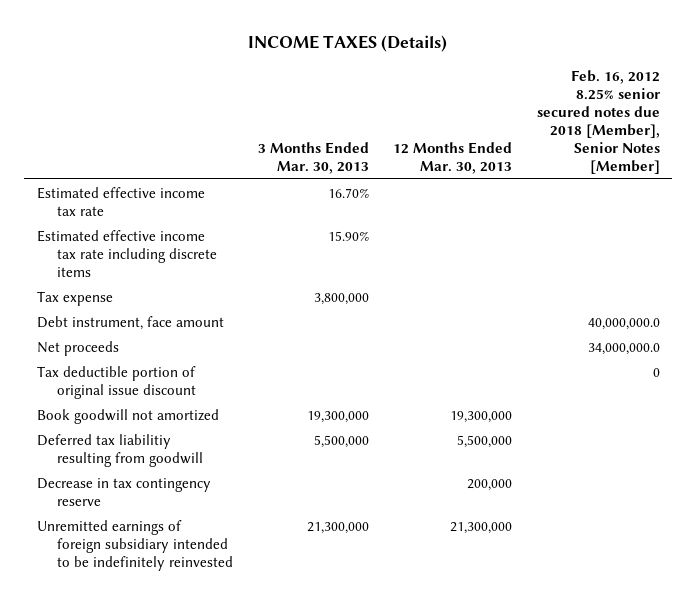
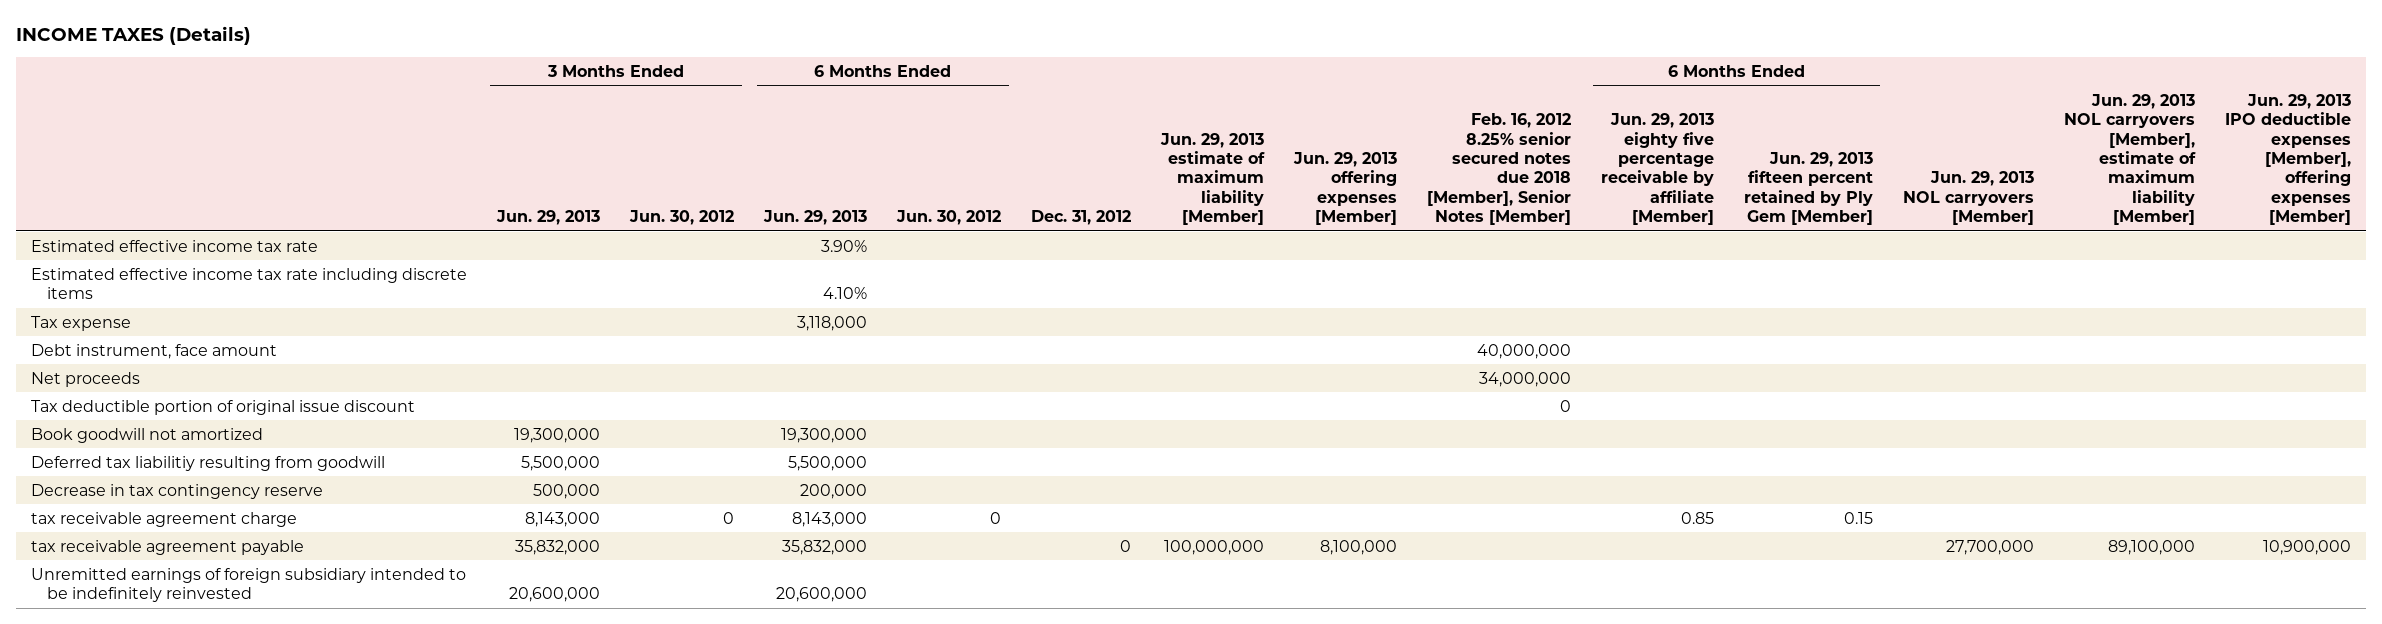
- | 3 Months Ended Mar. 30, 2013 | 12 Months Ended Mar. 30, 2013 | Feb. 16, 2012 8.25% senior secured notes due 2018 [Member], Senior Notes [Member]
+ | 3 Months Ended Jun. 29, 2013 | 3 Months Ended Jun. 30, 2012 | 6 Months Ended Jun. 29, 2013 | 6 Months Ended Jun. 30, 2012 | Dec. 31, 2012 | Jun. 29, 2013 estimate of maximum liability [Member] | Jun. 29, 2013 offering expenses [Member] | Feb. 16, 2012 8.25% senior secured notes due 2018 [Member], Senior Notes [Member] | 6 Months Ended Jun. 29, 2013 eighty five percentage receivable by affiliate [Member] | 6 Months Ended Jun. 29, 2013 fifteen percent retained by Ply Gem [Member] | Jun. 29, 2013 NOL carryovers [Member] | Jun. 29, 2013 NOL carryovers [Member], estimate of maximum liability [Member] | Jun. 29, 2013 IPO deductible expenses [Member], offering expenses [Member]
- Debt instrument, face amount | | | 40,000,000.0
- Net proceeds | | | 34,000,000.0
+ Debt instrument, face amount | | | | | | | | 40,000,000 | | | | |
+ Net proceeds | | | | | | | | 34,000,000 | | | | |
+ tax receivable agreement charge | 8,143,000 | 0 | 8,143,000 | 0 | | | | | 0.85 | 0.15 | | |
+ tax receivable agreement payable | 35,832,000 | | 35,832,000 | | 0 | 100,000,000 | 8,100,000 | | | | 27,700,000 | 89,100,000 | 10,900,000

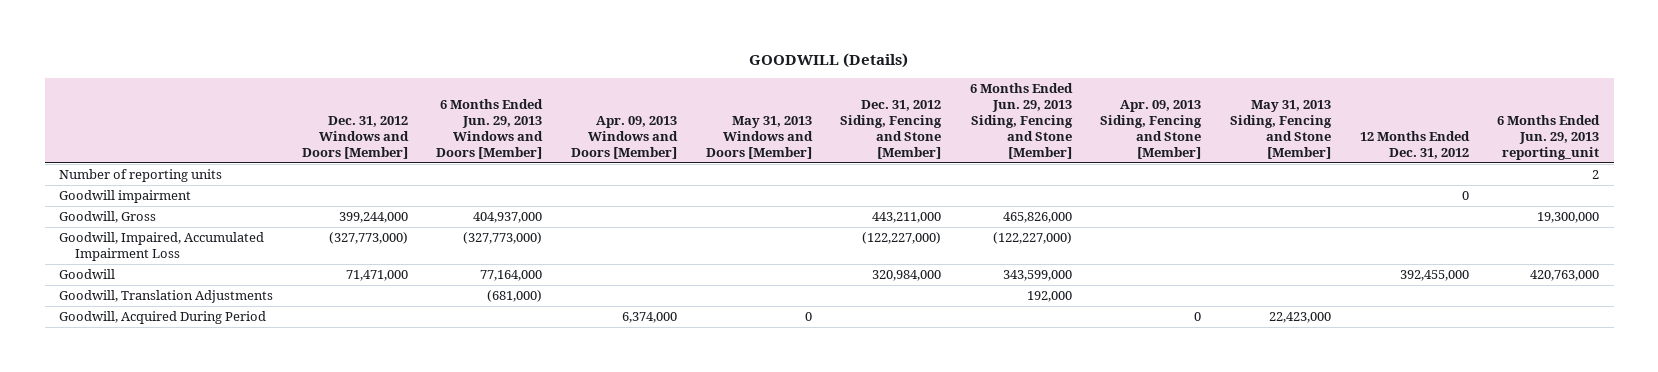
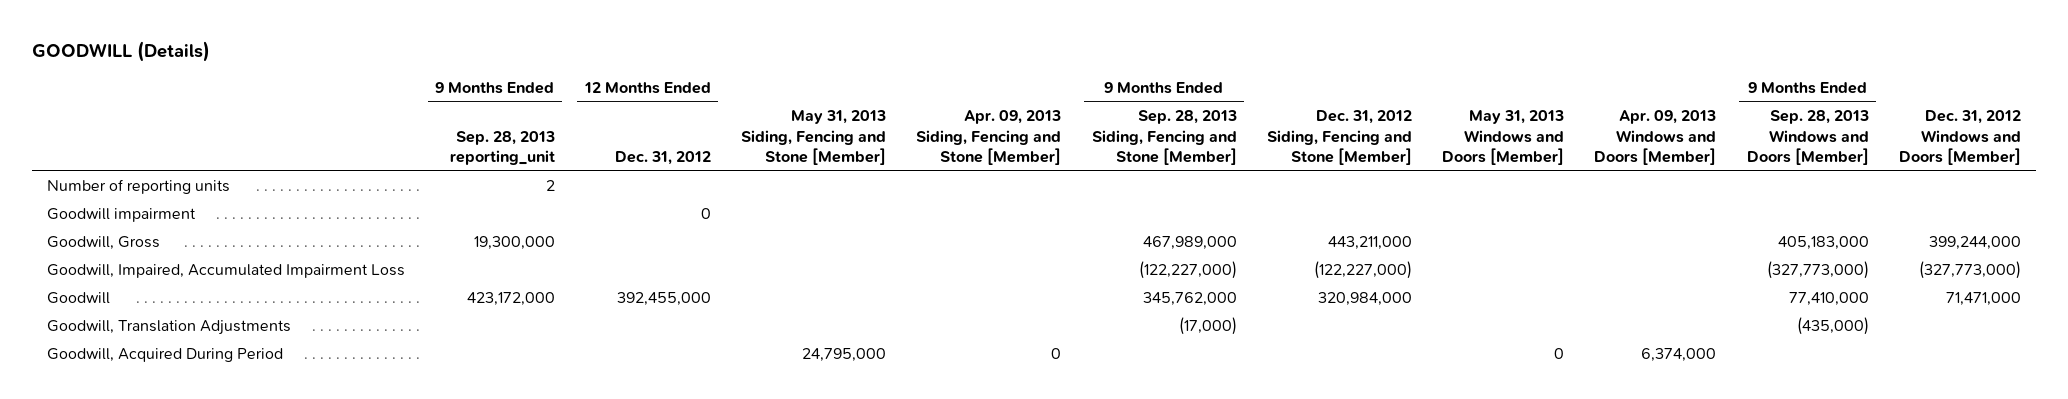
- | Dec. 31, 2012 Windows and Doors [Member] | 6 Months Ended Jun. 29, 2013 Windows and Doors [Member] | Apr. 09, 2013 Windows and Doors [Member] | May 31, 2013 Windows and Doors [Member] | Dec. 31, 2012 Siding, Fencing and Stone [Member] | 6 Months Ended Jun. 29, 2013 Siding, Fencing and Stone [Member] | Apr. 09, 2013 Siding, Fencing and Stone [Member] | May 31, 2013 Siding, Fencing and Stone [Member] | 12 Months Ended Dec. 31, 2012 | 6 Months Ended Jun. 29, 2013 reporting_unit
+ | 9 Months Ended Sep. 28, 2013 reporting_unit | 12 Months Ended Dec. 31, 2012 | May 31, 2013 Siding, Fencing and Stone [Member] | Apr. 09, 2013 Siding, Fencing and Stone [Member] | 9 Months Ended Sep. 28, 2013 Siding, Fencing and Stone [Member] | Dec. 31, 2012 Siding, Fencing and Stone [Member] | May 31, 2013 Windows and Doors [Member] | Apr. 09, 2013 Windows and Doors [Member] | 9 Months Ended Sep. 28, 2013 Windows and Doors [Member] | Dec. 31, 2012 Windows and Doors [Member]
- Goodwill, Acquired During Period | | | 6,374,000 | 0 | | | 0 | 22,423,000 | |
+ Goodwill, Acquired During Period | | | 24,795,000 | 0 | | | 0 | 6,374,000 | |

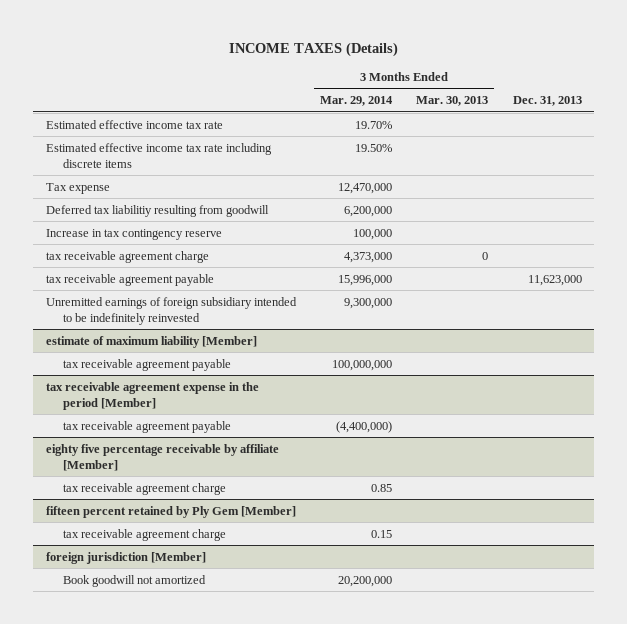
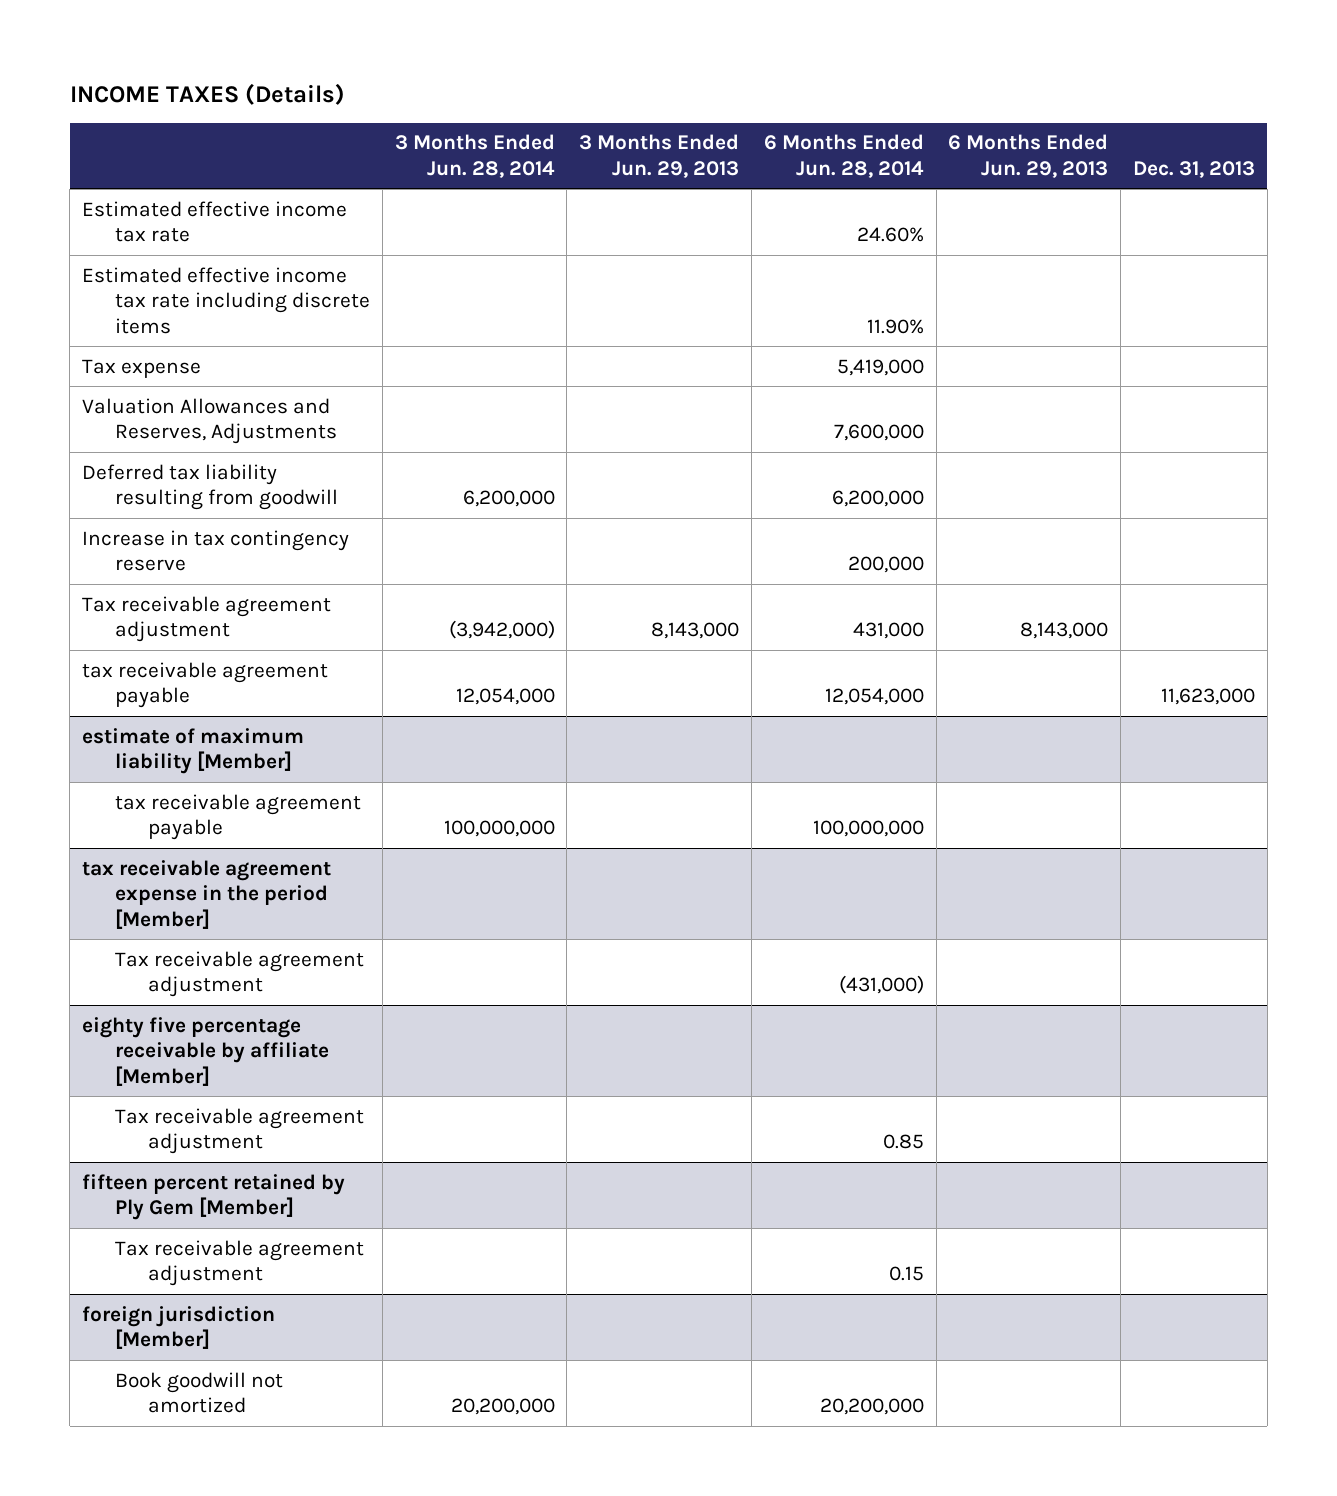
- | 3 Months Ended Mar. 29, 2014 | 3 Months Ended Mar. 30, 2013 | Dec. 31, 2013
+ | 3 Months Ended Jun. 28, 2014 | 3 Months Ended Jun. 29, 2013 | 6 Months Ended Jun. 28, 2014 | 6 Months Ended Jun. 29, 2013 | Dec. 31, 2013
- Deferred tax liabilitiy resulting from goodwill | 6,200,000 | |
+ Valuation Allowances and Reserves, Adjustments | | | 7,600,000 | |
+ Deferred tax liability resulting from goodwill | 6,200,000 | | 6,200,000 | |
- tax receivable agreement charge | 4,373,000 | 0 |
+ Tax receivable agreement adjustment | (3,942,000) | 8,143,000 | 431,000 | 8,143,000 |
- Unremitted earnings of foreign subsidiary intended to be indefinitely reinvested | 9,300,000 | |
@ tax receivable agreement expense in the period [Member]
- tax receivable agreement payable | (4,400,000) | |
+ Tax receivable agreement adjustment | | | (431,000) | |
@ eighty five percentage receivable by affiliate [Member]
- tax receivable agreement charge | 0.85 | |
+ Tax receivable agreement adjustment | | | 0.85 | |
@ fifteen percent retained by Ply Gem [Member]
- tax receivable agreement charge | 0.15 | |
+ Tax receivable agreement adjustment | | | 0.15 | |

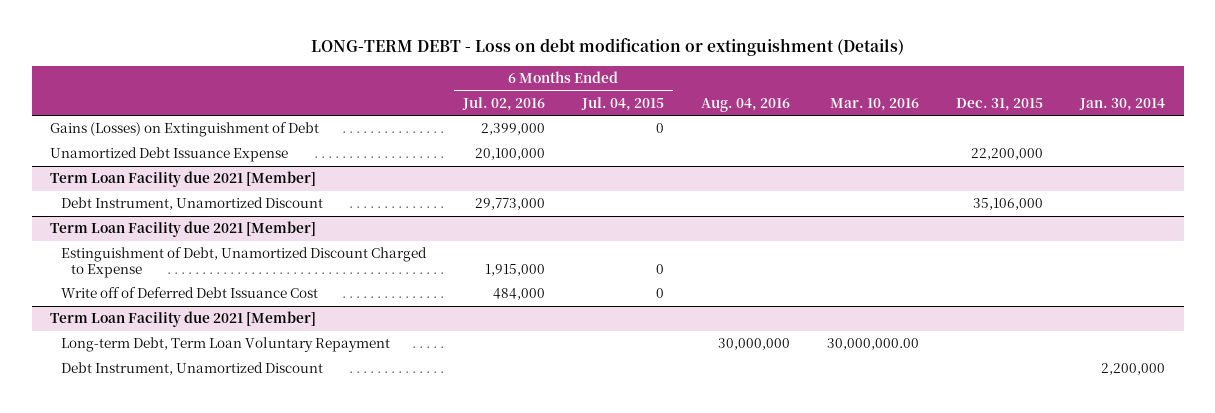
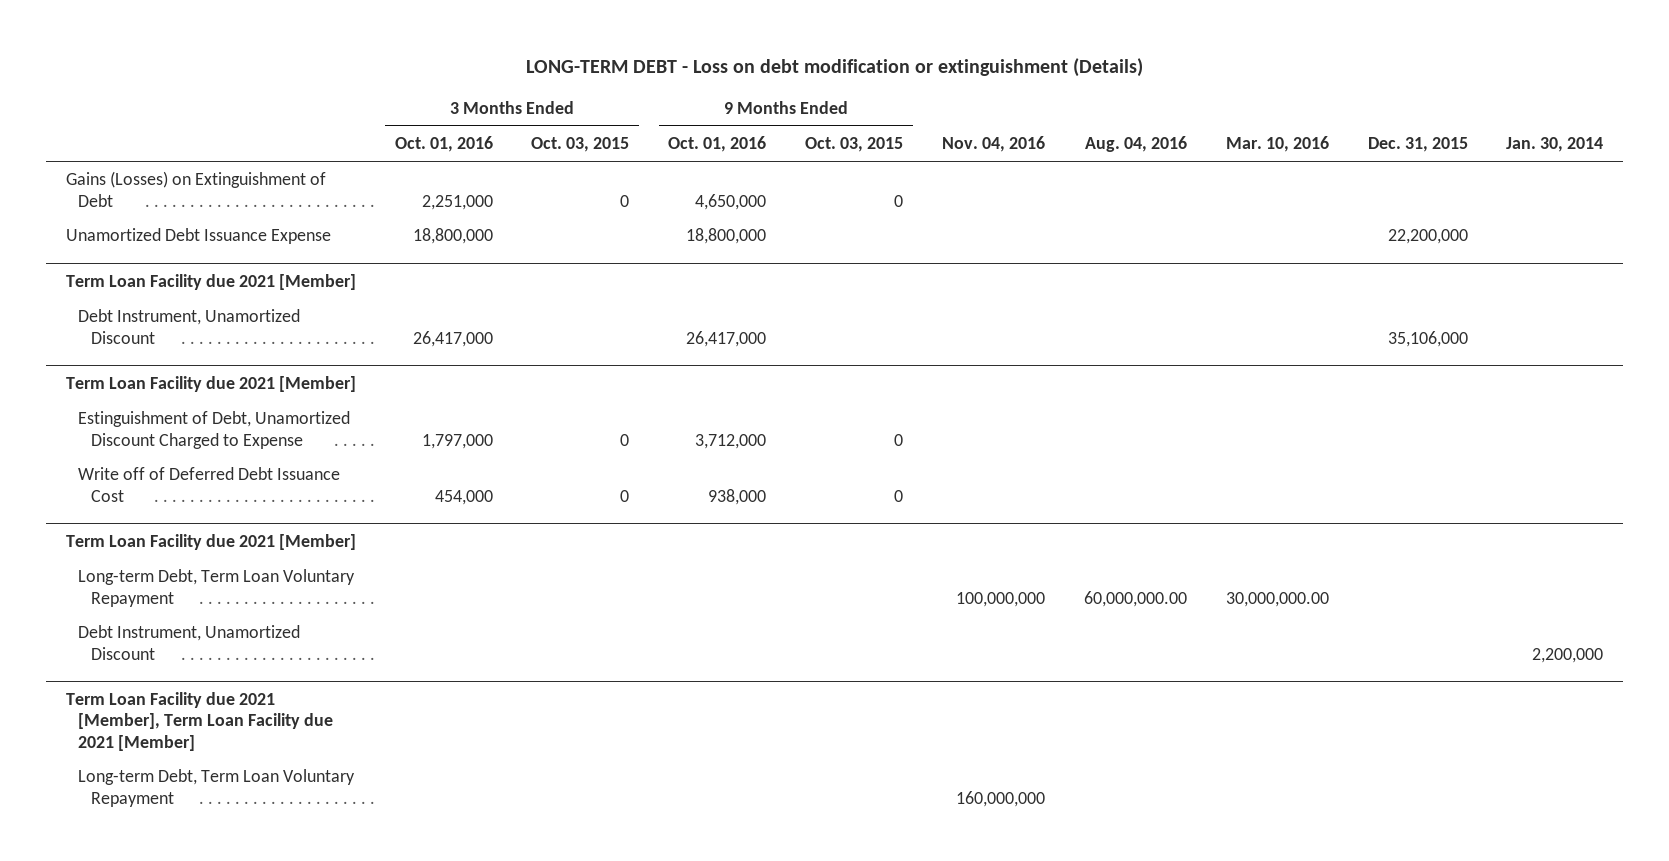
- | 6 Months Ended Jul. 02, 2016 | 6 Months Ended Jul. 04, 2015 | Aug. 04, 2016 | Mar. 10, 2016 | Dec. 31, 2015 | Jan. 30, 2014
+ | 3 Months Ended Oct. 01, 2016 | 3 Months Ended Oct. 03, 2015 | 9 Months Ended Oct. 01, 2016 | 9 Months Ended Oct. 03, 2015 | Nov. 04, 2016 | Aug. 04, 2016 | Mar. 10, 2016 | Dec. 31, 2015 | Jan. 30, 2014
@ Term Loan Facility due 2021 [Member]
- Long-term Debt, Term Loan Voluntary Repayment | | | 30,000,000 | 30,000,000.00 | |
+ Long-term Debt, Term Loan Voluntary Repayment | | | | | 100,000,000 | 60,000,000.00 | 30,000,000.00 | |
+ Term Loan Facility due 2021 [Member], Term Loan Facility due 2021 [Member]
+ Long-term Debt, Term Loan Voluntary Repayment | | | | | 160,000,000 | | | |

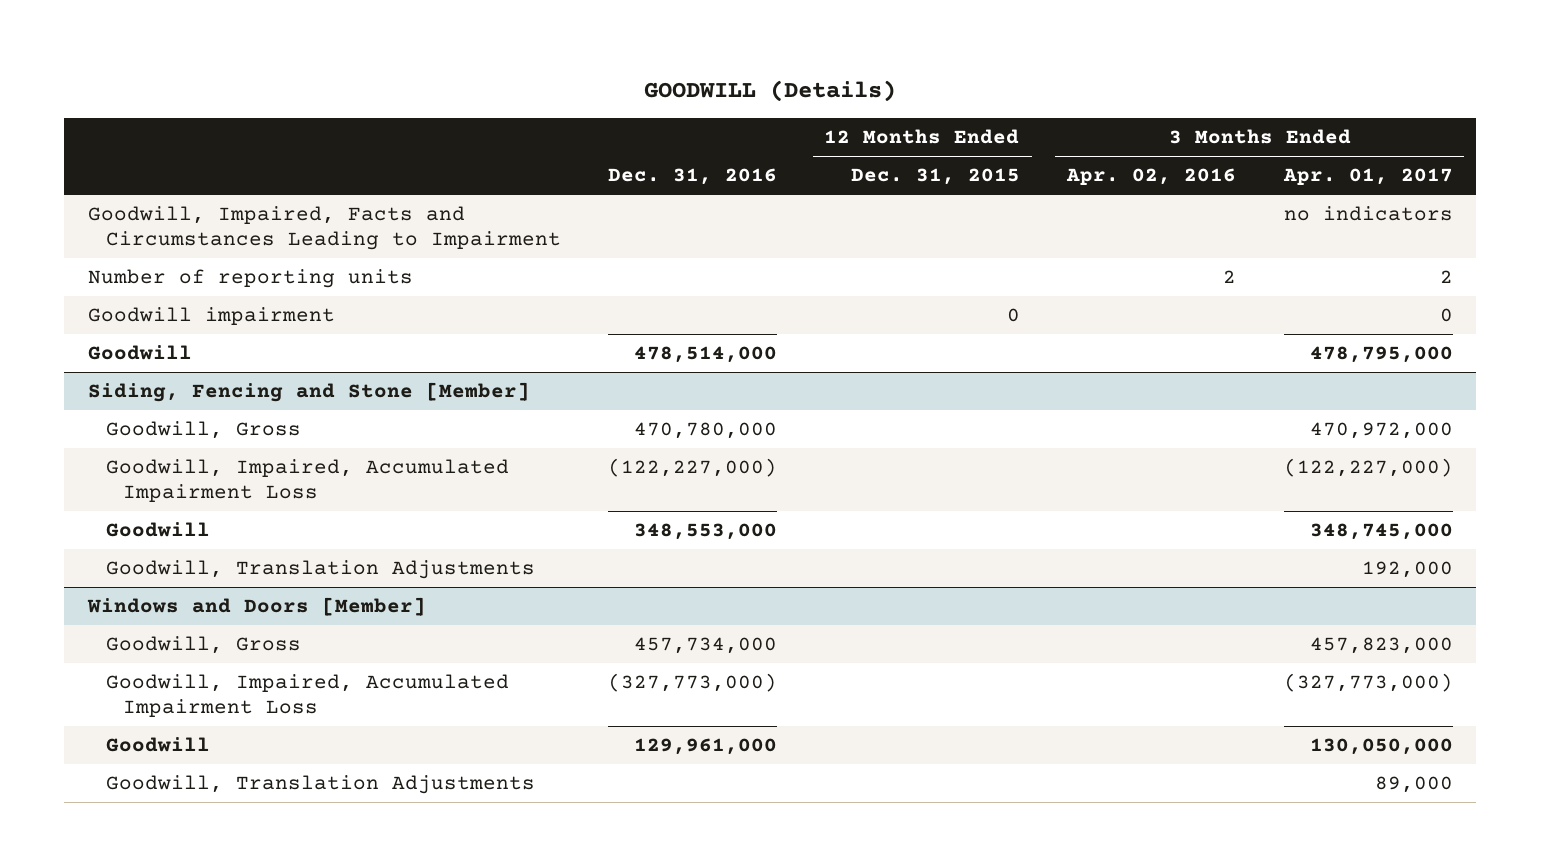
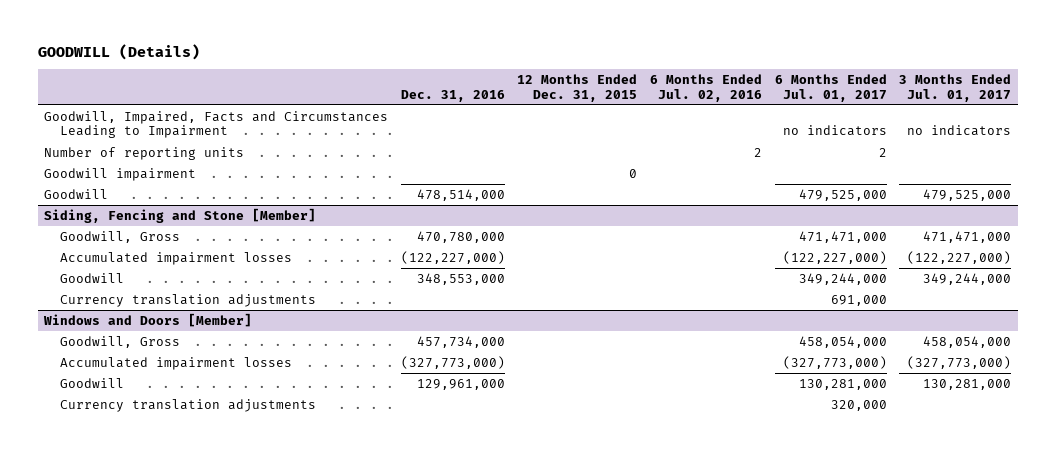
- | Dec. 31, 2016 | 12 Months Ended Dec. 31, 2015 | 3 Months Ended Apr. 02, 2016 | 3 Months Ended Apr. 01, 2017
+ | Dec. 31, 2016 | 12 Months Ended Dec. 31, 2015 | 6 Months Ended Jul. 02, 2016 | 6 Months Ended Jul. 01, 2017 | 3 Months Ended Jul. 01, 2017
@ Siding, Fencing and Stone [Member]
- Goodwill, Impaired, Accumulated Impairment Loss | (122,227,000) | | | (122,227,000)
+ Accumulated impairment losses | (122,227,000) | | | (122,227,000) | (122,227,000)
- Goodwill, Translation Adjustments | | | | 192,000
+ Currency translation adjustments | | | | 691,000 |
@ Windows and Doors [Member]
- Goodwill, Impaired, Accumulated Impairment Loss | (327,773,000) | | | (327,773,000)
+ Accumulated impairment losses | (327,773,000) | | | (327,773,000) | (327,773,000)
- Goodwill, Translation Adjustments | | | | 89,000
+ Currency translation adjustments | | | | 320,000 |

